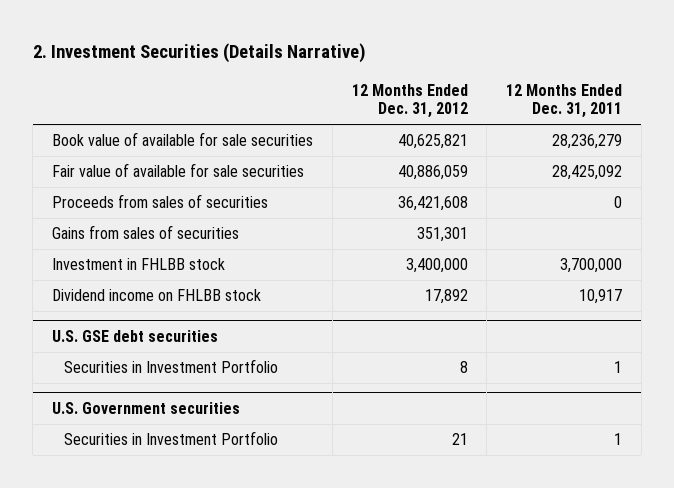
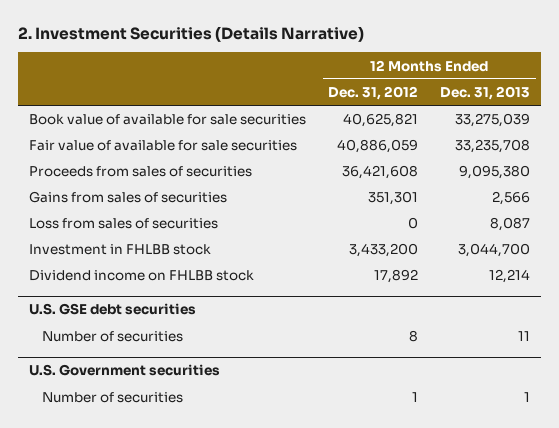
- | 12 Months Ended Dec. 31, 2012 | 12 Months Ended Dec. 31, 2011
+ | 12 Months Ended Dec. 31, 2012 | 12 Months Ended Dec. 31, 2013
- Investment in FHLBB stock | 3,400,000 | 3,700,000
+ Loss from sales of securities | 0 | 8,087
+ Investment in FHLBB stock | 3,433,200 | 3,044,700
@ U.S. GSE debt securities
- Securities in Investment Portfolio | 8 | 1
+ Number of securities | 8 | 11
@ U.S. Government securities
- Securities in Investment Portfolio | 21 | 1
+ Number of securities | 1 | 1

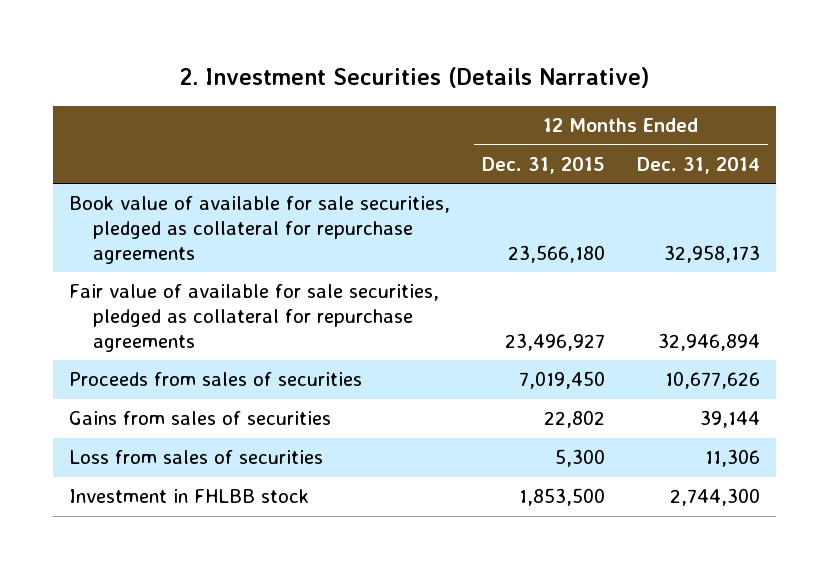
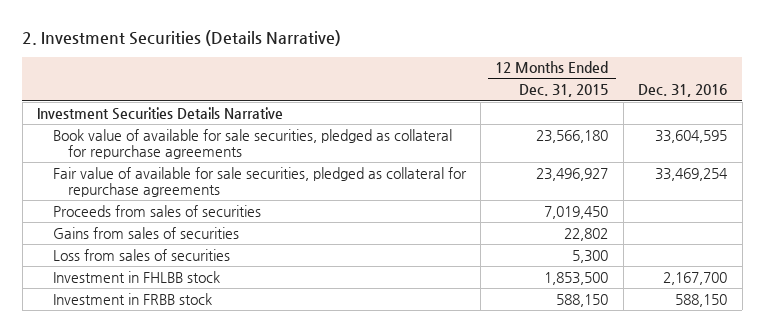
- | 12 Months Ended Dec. 31, 2015 | 12 Months Ended Dec. 31, 2014
+ | 12 Months Ended Dec. 31, 2015 | Dec. 31, 2016
+ Investment Securities Details Narrative
+ Investment in FRBB stock | 588,150 | 588,150

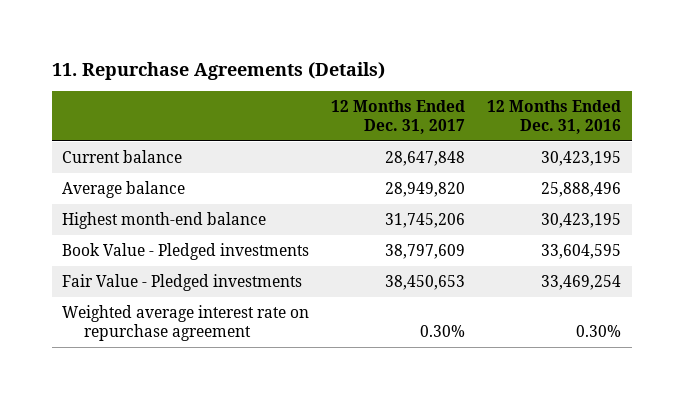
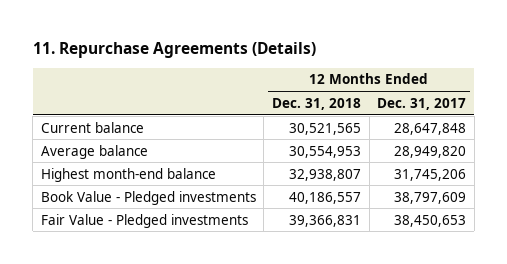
- | 12 Months Ended Dec. 31, 2017 | 12 Months Ended Dec. 31, 2016
+ | 12 Months Ended Dec. 31, 2018 | 12 Months Ended Dec. 31, 2017
- Weighted average interest rate on repurchase agreement | 0.30% | 0.30%

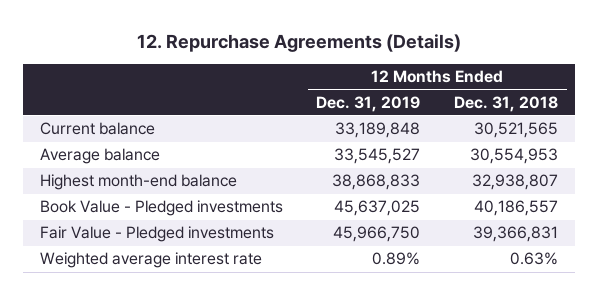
- 11. Repurchase Agreements (Details)
+ 12. Repurchase Agreements (Details)
- | 12 Months Ended Dec. 31, 2018 | 12 Months Ended Dec. 31, 2017
+ | 12 Months Ended Dec. 31, 2019 | 12 Months Ended Dec. 31, 2018
+ Weighted average interest rate | 0.89% | 0.63%

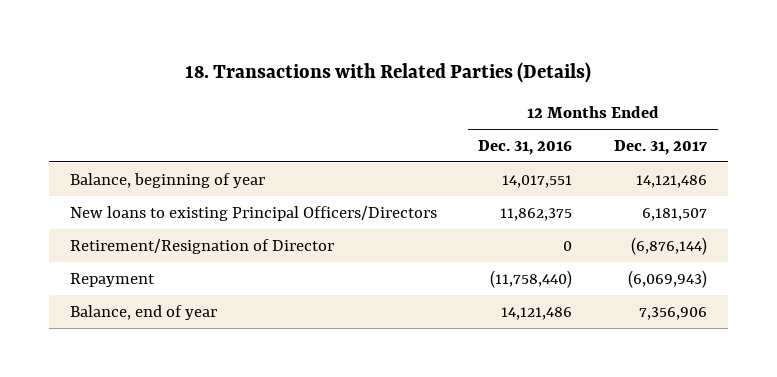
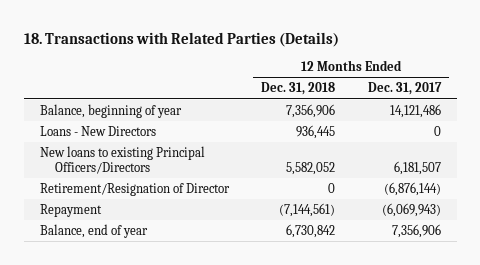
- | 12 Months Ended Dec. 31, 2016 | 12 Months Ended Dec. 31, 2017
+ | 12 Months Ended Dec. 31, 2018 | 12 Months Ended Dec. 31, 2017
+ Loans - New Directors | 936,445 | 0

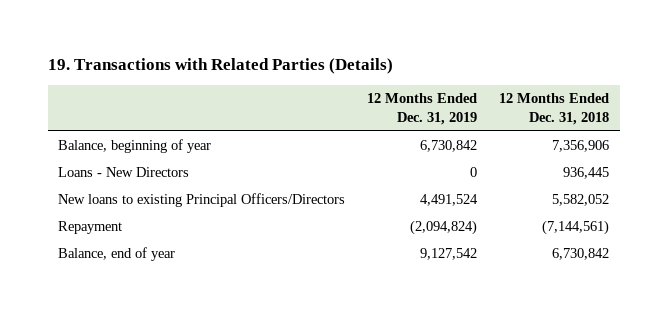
- 18. Transactions with Related Parties (Details)
+ 19. Transactions with Related Parties (Details)
- | 12 Months Ended Dec. 31, 2018 | 12 Months Ended Dec. 31, 2017
+ | 12 Months Ended Dec. 31, 2019 | 12 Months Ended Dec. 31, 2018
- Retirement/Resignation of Director | 0 | (6,876,144)

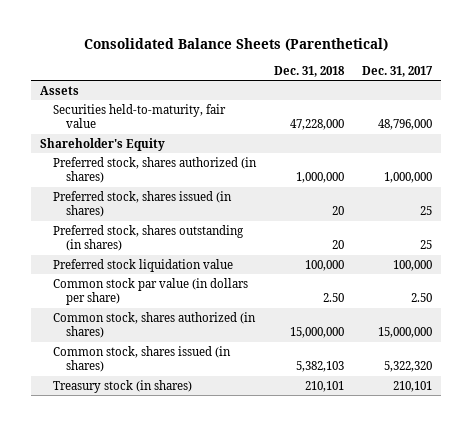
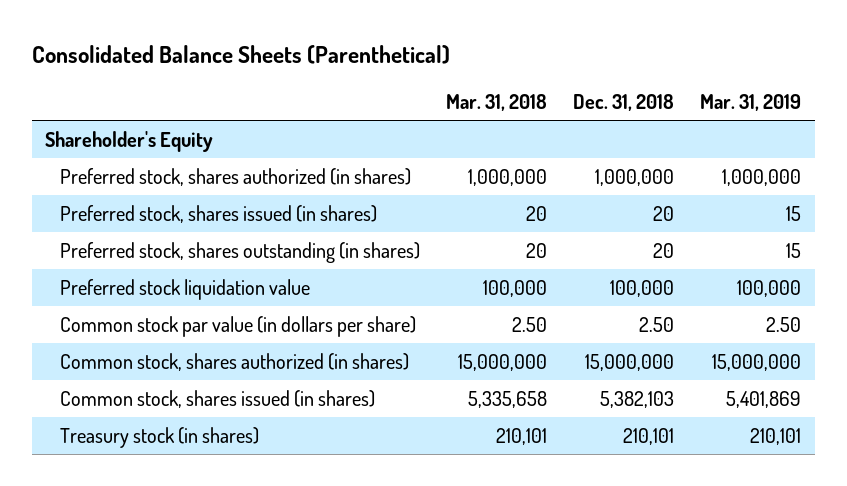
- | Dec. 31, 2018 | Dec. 31, 2017
+ | Mar. 31, 2018 | Dec. 31, 2018 | Mar. 31, 2019
- Assets
- Securities held-to-maturity, fair value | 47,228,000 | 48,796,000

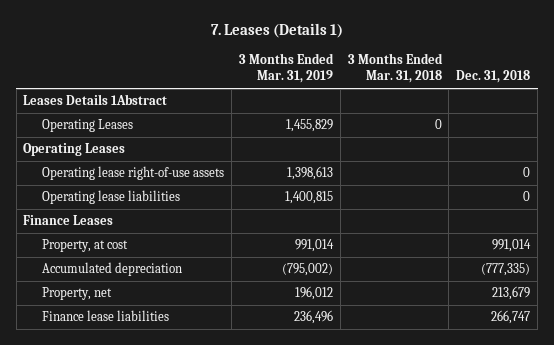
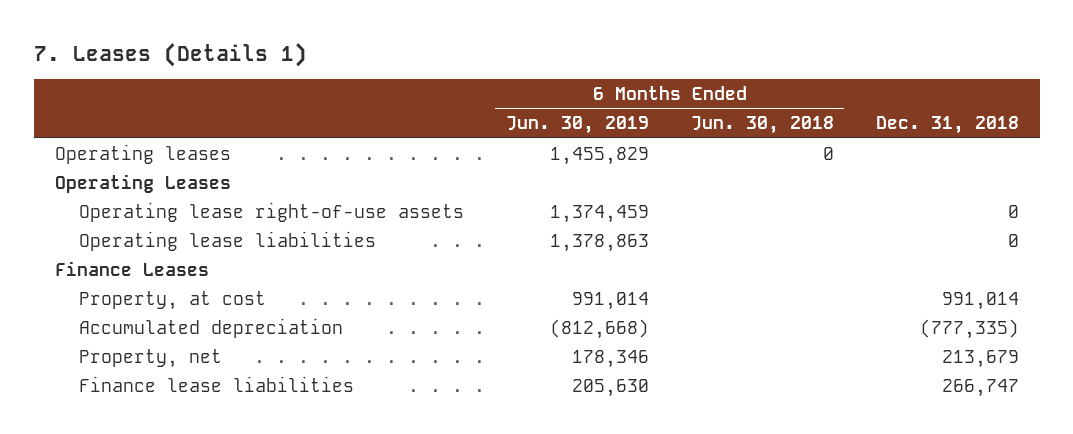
- | 3 Months Ended Mar. 31, 2019 | 3 Months Ended Mar. 31, 2018 | Dec. 31, 2018
+ | 6 Months Ended Jun. 30, 2019 | 6 Months Ended Jun. 30, 2018 | Dec. 31, 2018
- Leases Details 1Abstract
- Operating Leases | 1,455,829 | 0 |
+ Operating leases | 1,455,829 | 0 |

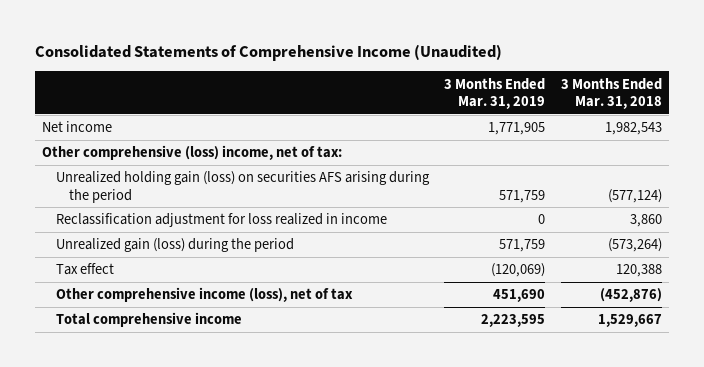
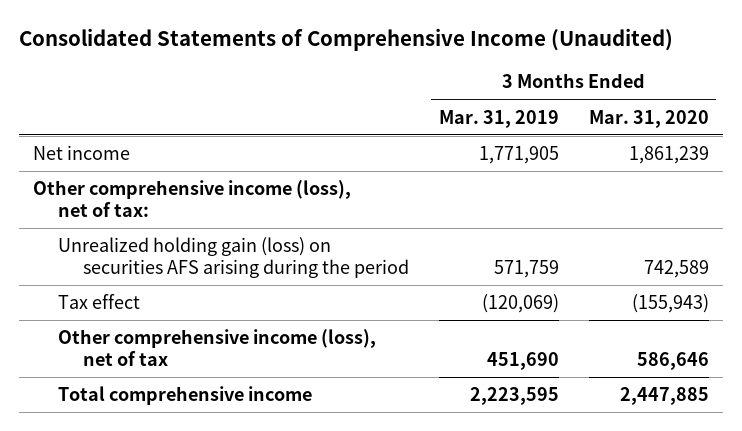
- | 3 Months Ended Mar. 31, 2019 | 3 Months Ended Mar. 31, 2018
+ | 3 Months Ended Mar. 31, 2019 | 3 Months Ended Mar. 31, 2020
- Other comprehensive (loss) income, net of tax:
+ Other comprehensive income (loss), net of tax:
- Reclassification adjustment for loss realized in income | 0 | 3,860
- Unrealized gain (loss) during the period | 571,759 | (573,264)

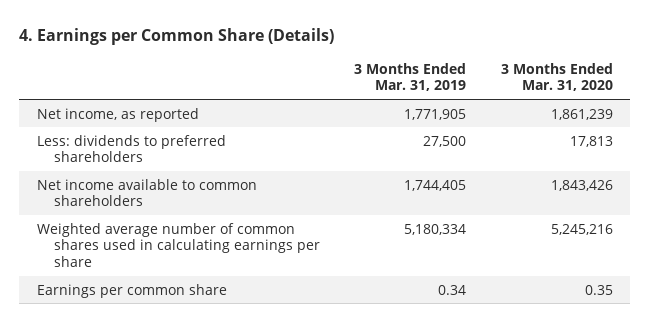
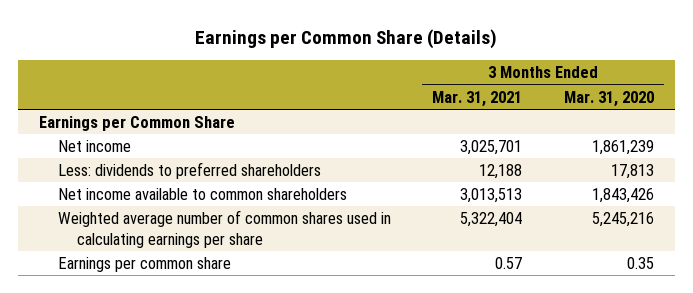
- 4. Earnings per Common Share (Details)
+ Earnings per Common Share (Details)
- | 3 Months Ended Mar. 31, 2019 | 3 Months Ended Mar. 31, 2020
+ | 3 Months Ended Mar. 31, 2021 | 3 Months Ended Mar. 31, 2020
- Net income, as reported | 1,771,905 | 1,861,239
+ Earnings per Common Share
+ Net income | 3,025,701 | 1,861,239

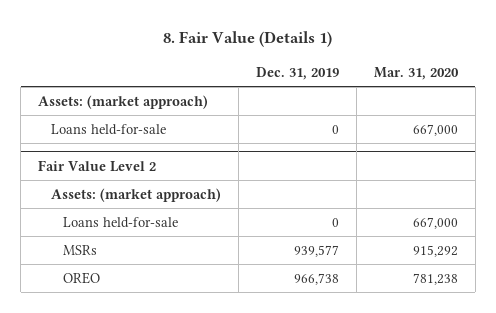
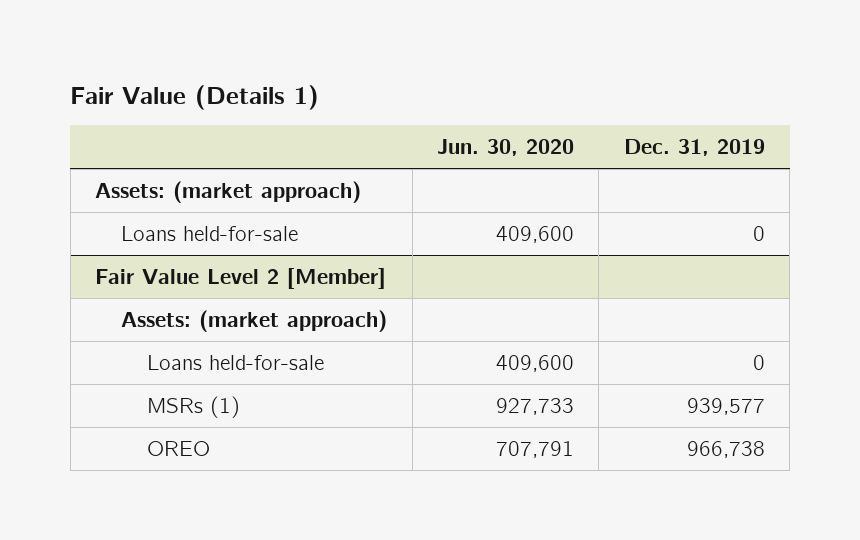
- 8. Fair Value (Details 1)
+ Fair Value (Details 1)
- | Dec. 31, 2019 | Mar. 31, 2020
+ | Jun. 30, 2020 | Dec. 31, 2019
- Fair Value Level 2
+ Fair Value Level 2 [Member]
- MSRs | 939,577 | 915,292
+ MSRs (1) | 927,733 | 939,577

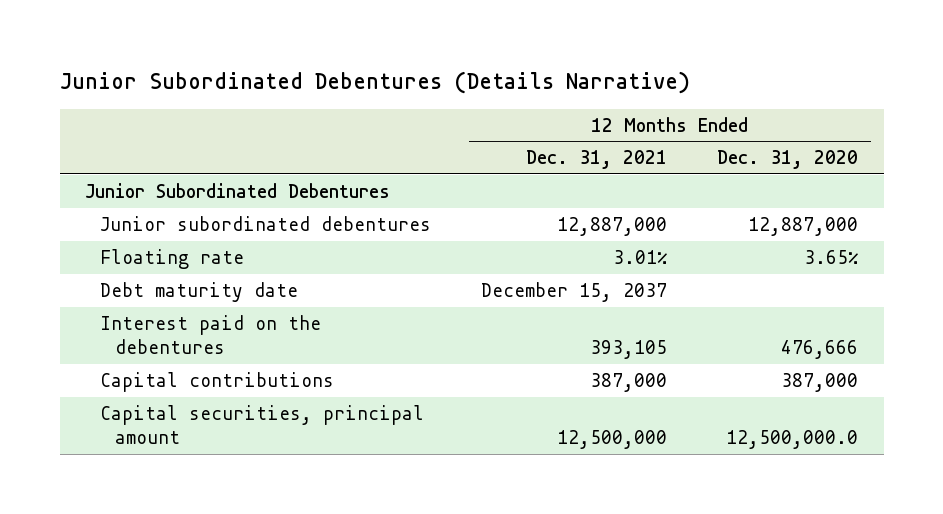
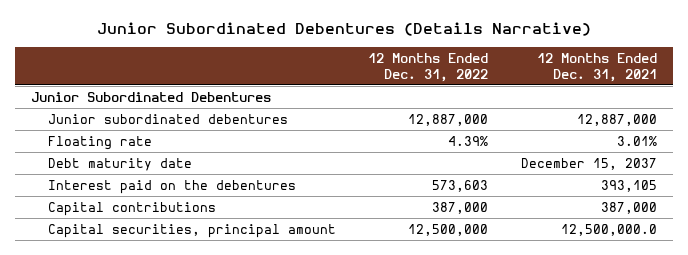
- | 12 Months Ended Dec. 31, 2021 | 12 Months Ended Dec. 31, 2020
+ | 12 Months Ended Dec. 31, 2022 | 12 Months Ended Dec. 31, 2021
- Capital securities, principal amount | 12,500,000 | 12,500,000.0
+ Capital securities, principal amount | 12,500,000 | 12,500,000.0

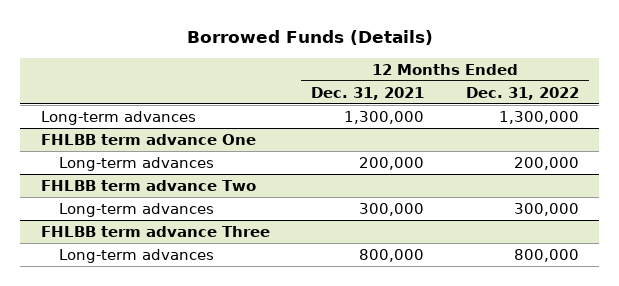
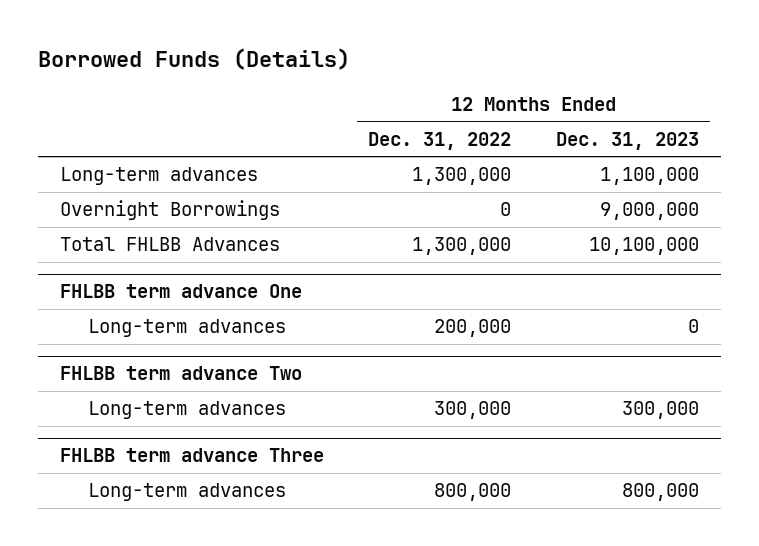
- | 12 Months Ended Dec. 31, 2021 | 12 Months Ended Dec. 31, 2022
+ | 12 Months Ended Dec. 31, 2022 | 12 Months Ended Dec. 31, 2023
+ Overnight Borrowings | 0 | 9,000,000
+ Total FHLBB Advances | 1,300,000 | 10,100,000

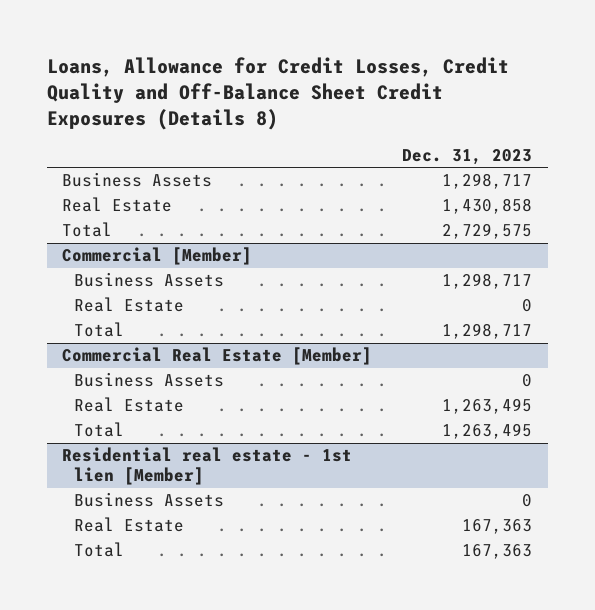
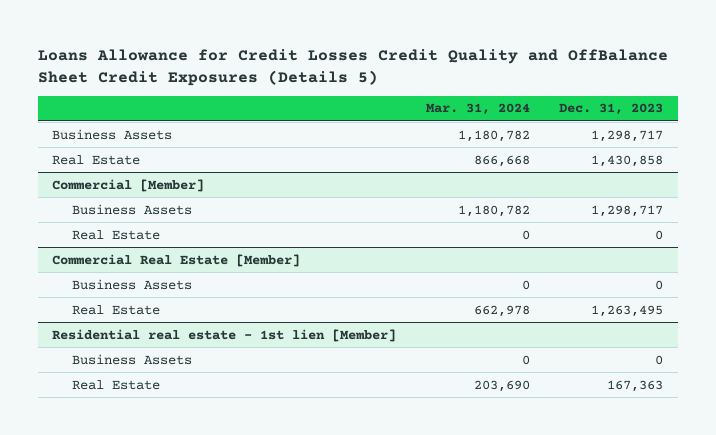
- Loans, Allowance for Credit Losses, Credit Quality and Off-Balance Sheet Credit Exposures (Details 8)
+ Loans Allowance for Credit Losses Credit Quality and OffBalance Sheet Credit Exposures (Details 5)
- | Dec. 31, 2023
+ | Mar. 31, 2024 | Dec. 31, 2023
- Total | 2,729,575
@ Commercial [Member]
- Total | 1,298,717
@ Commercial Real Estate [Member]
- Total | 1,263,495
@ Residential real estate - 1st lien [Member]
- Total | 167,363

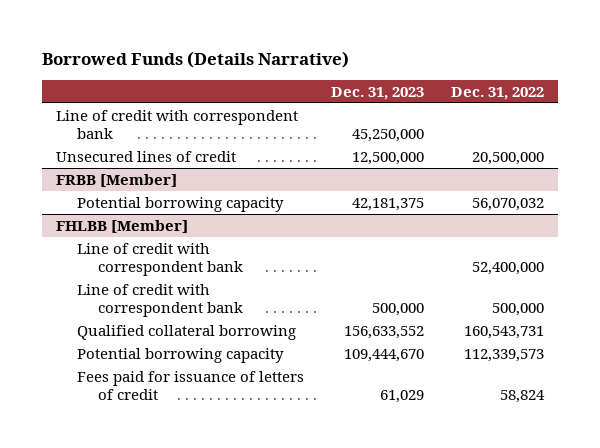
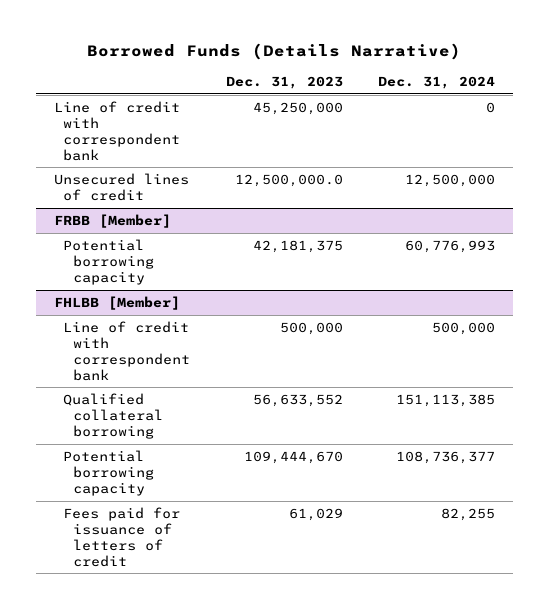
- | Dec. 31, 2023 | Dec. 31, 2022
+ | Dec. 31, 2023 | Dec. 31, 2024
- Unsecured lines of credit | 12,500,000 | 20,500,000
+ Unsecured lines of credit | 12,500,000.0 | 12,500,000
@ FHLBB [Member]
- Line of credit with correspondent bank | | 52,400,000
- Qualified collateral borrowing | 156,633,552 | 160,543,731
+ Qualified collateral borrowing | 56,633,552 | 151,113,385

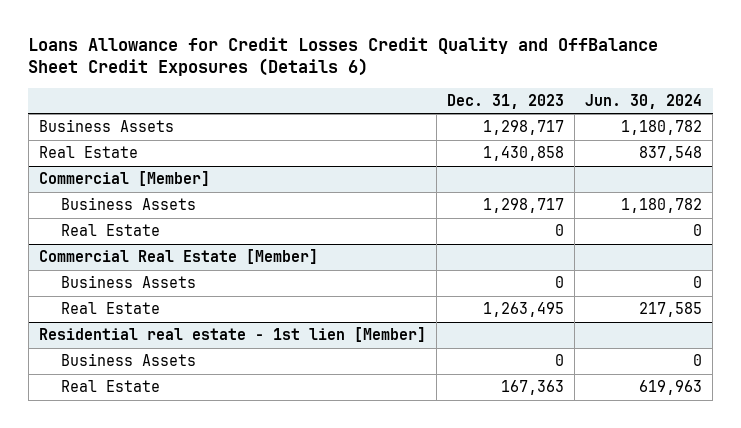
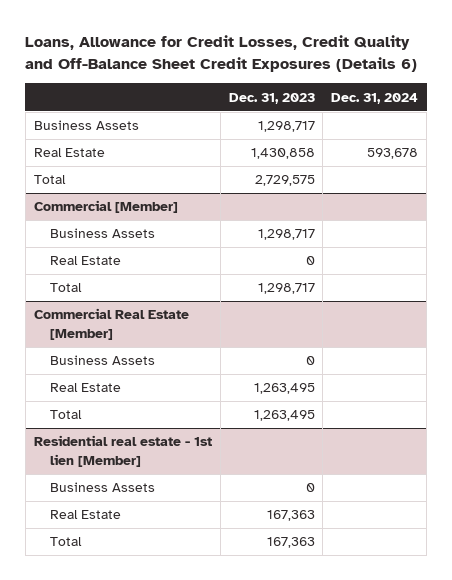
- Loans Allowance for Credit Losses Credit Quality and OffBalance Sheet Credit Exposures (Details 6)
+ Loans, Allowance for Credit Losses, Credit Quality and Off-Balance Sheet Credit Exposures (Details 6)
- | Dec. 31, 2023 | Jun. 30, 2024
+ | Dec. 31, 2023 | Dec. 31, 2024
+ Total | 2,729,575 |
@ Commercial [Member]
+ Total | 1,298,717 |
@ Commercial Real Estate [Member]
+ Total | 1,263,495 |
@ Residential real estate - 1st lien [Member]
+ Total | 167,363 |

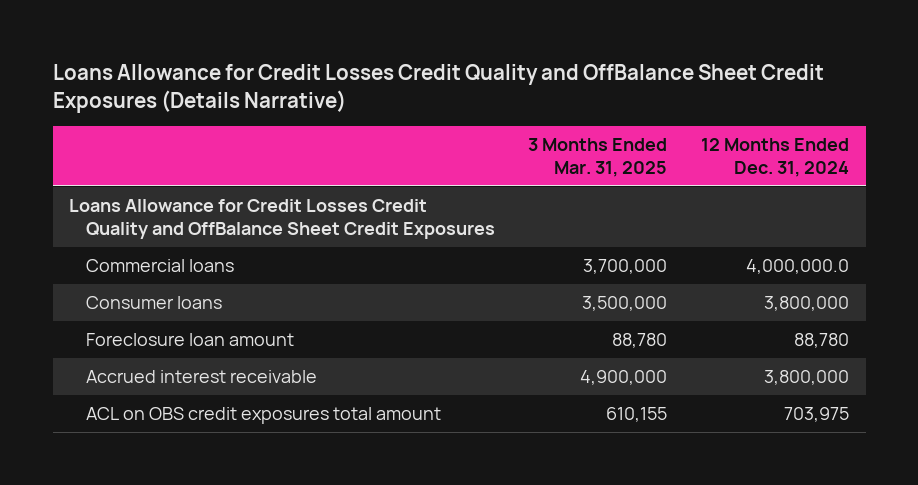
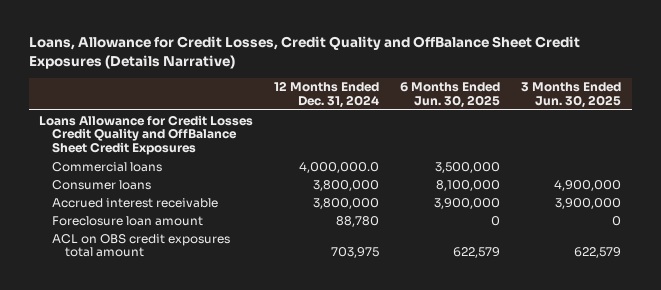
- Loans Allowance for Credit Losses Credit Quality and OffBalance Sheet Credit Exposures (Details Narrative)
+ Loans, Allowance for Credit Losses, Credit Quality and OffBalance Sheet Credit Exposures (Details Narrative)
- | 3 Months Ended Mar. 31, 2025 | 12 Months Ended Dec. 31, 2024
+ | 12 Months Ended Dec. 31, 2024 | 6 Months Ended Jun. 30, 2025 | 3 Months Ended Jun. 30, 2025
moved down: Foreclosure loan amount | 88,780 | 0 | 0

